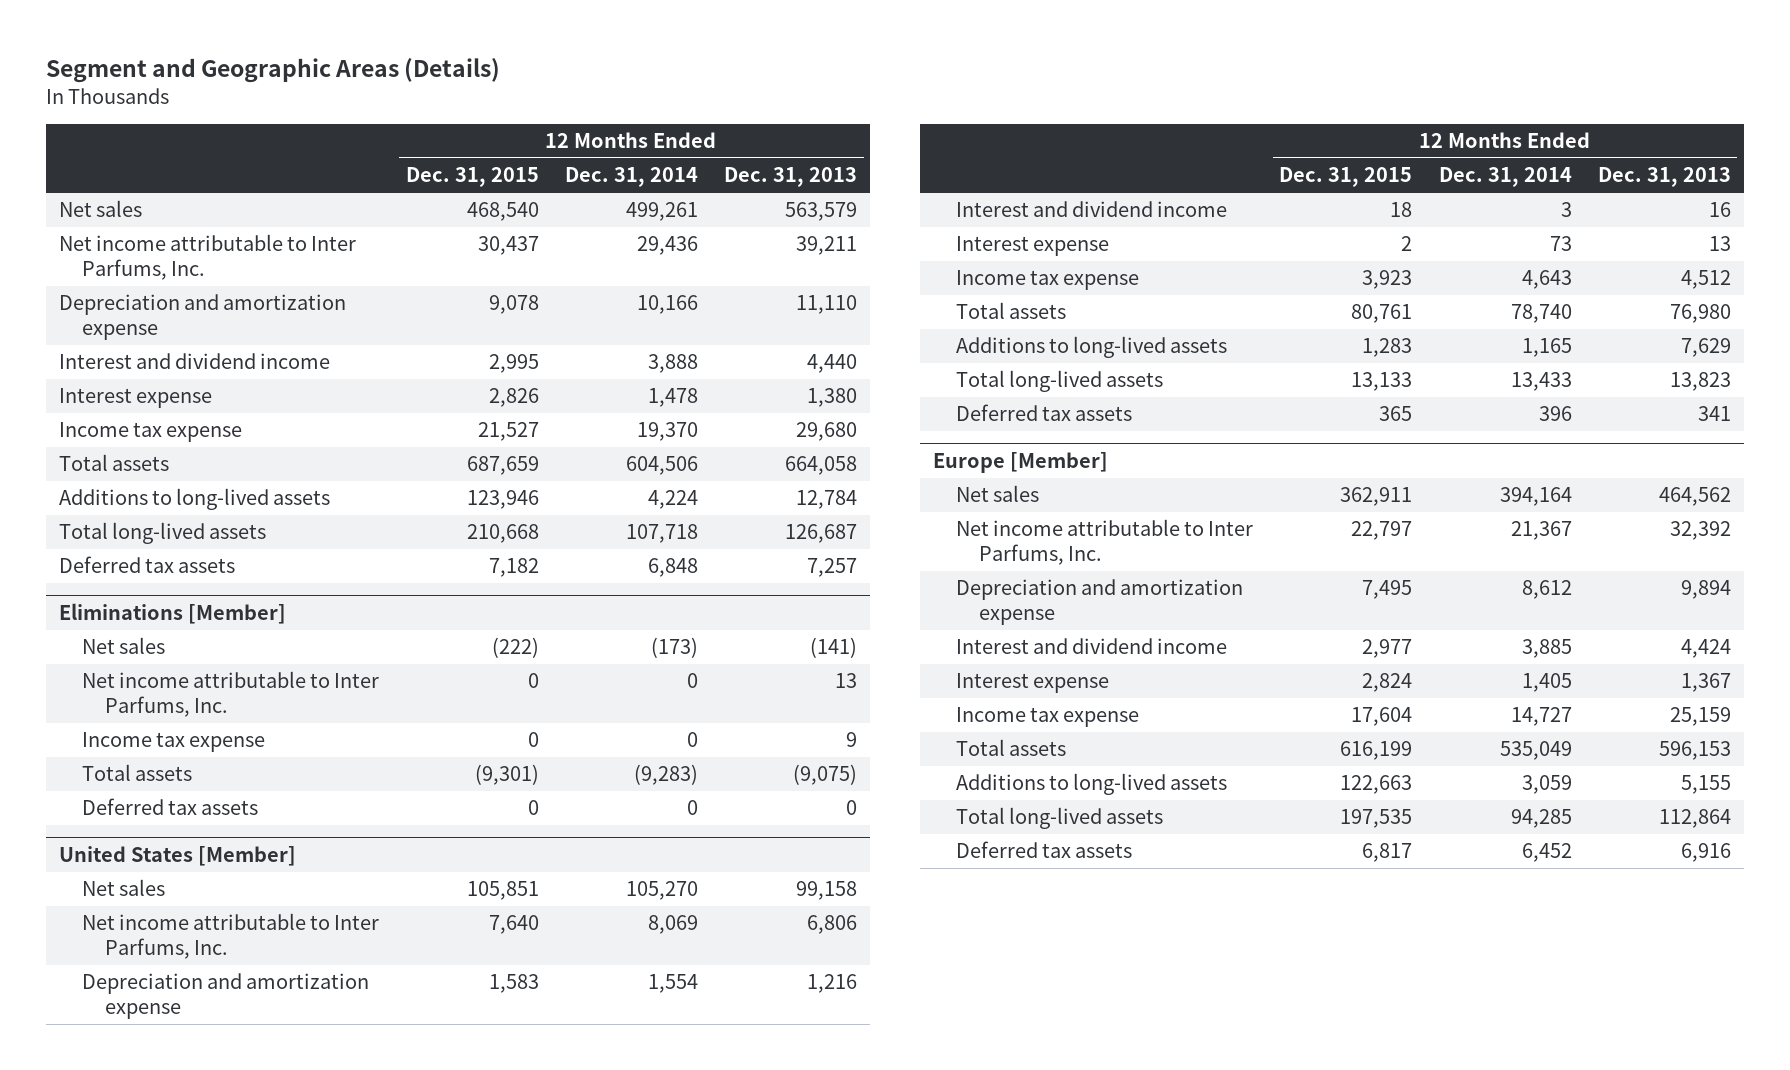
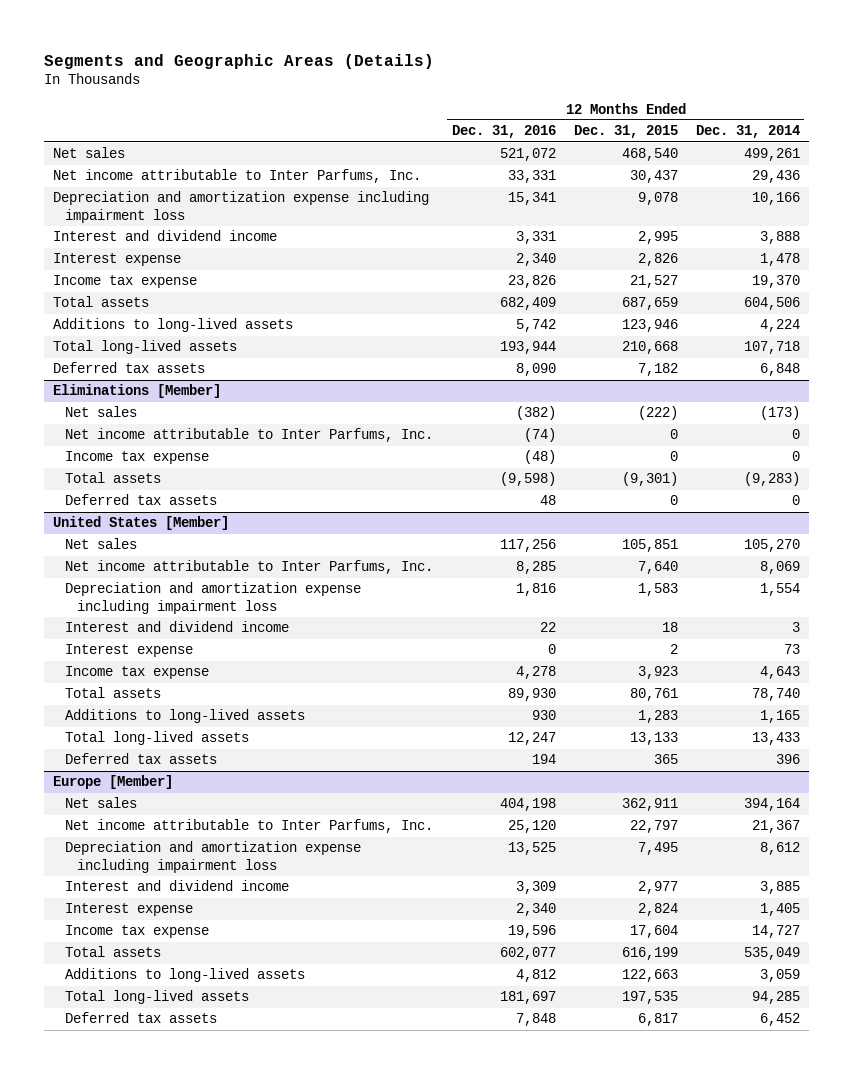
- Segment and Geographic Areas (Details)
+ Segments and Geographic Areas (Details)
- | 12 Months Ended Dec. 31, 2015 | 12 Months Ended Dec. 31, 2014 | 12 Months Ended Dec. 31, 2013
+ | 12 Months Ended Dec. 31, 2016 | 12 Months Ended Dec. 31, 2015 | 12 Months Ended Dec. 31, 2014
- Depreciation and amortization expense | 9,078 | 10,166 | 11,110
+ Depreciation and amortization expense including impairment loss | 15,341 | 9,078 | 10,166
@ United States [Member]
- Depreciation and amortization expense | 1,583 | 1,554 | 1,216
+ Depreciation and amortization expense including impairment loss | 1,816 | 1,583 | 1,554
@ Europe [Member]
- Depreciation and amortization expense | 7,495 | 8,612 | 9,894
+ Depreciation and amortization expense including impairment loss | 13,525 | 7,495 | 8,612

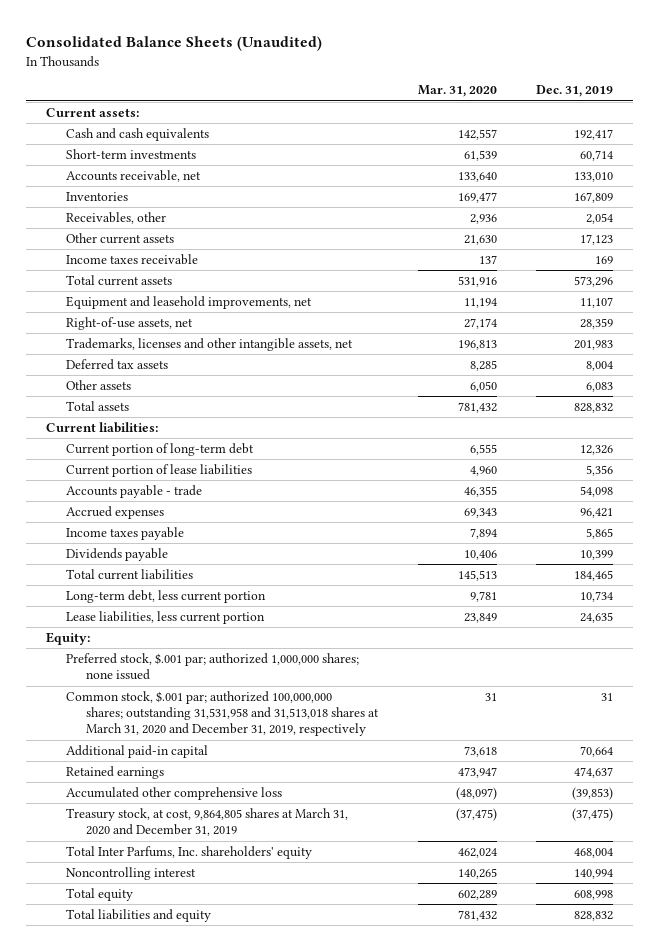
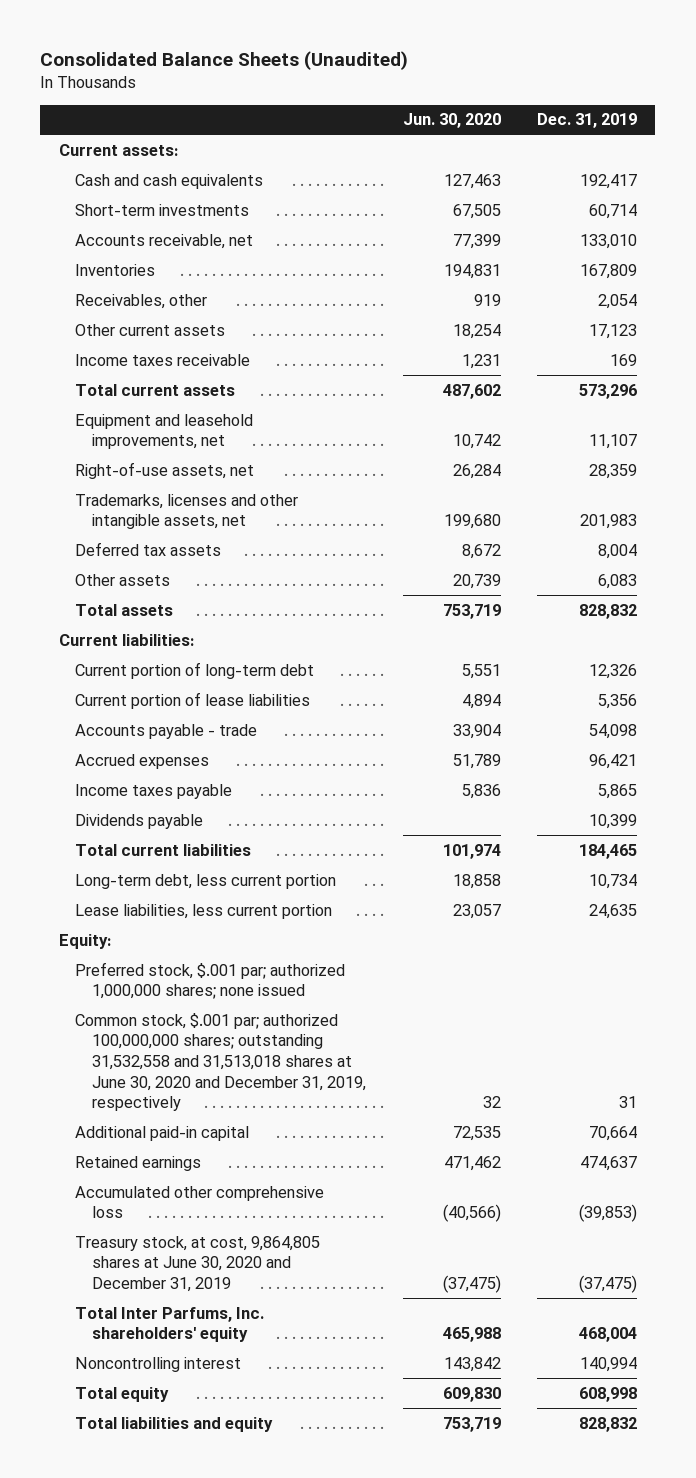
- | Mar. 31, 2020 | Dec. 31, 2019
+ | Jun. 30, 2020 | Dec. 31, 2019
- Common stock, $.001 par; authorized 100,000,000 shares; outstanding 31,531,958 and 31,513,018 shares at March 31, 2020 and December 31, 2019, respectively | 31 | 31
+ Common stock, $.001 par; authorized 100,000,000 shares; outstanding 31,532,558 and 31,513,018 shares at June 30, 2020 and December 31, 2019, respectively | 32 | 31
- Treasury stock, at cost, 9,864,805 shares at March 31, 2020 and December 31, 2019 | (37,475) | (37,475)
+ Treasury stock, at cost, 9,864,805 shares at June 30, 2020 and December 31, 2019 | (37,475) | (37,475)

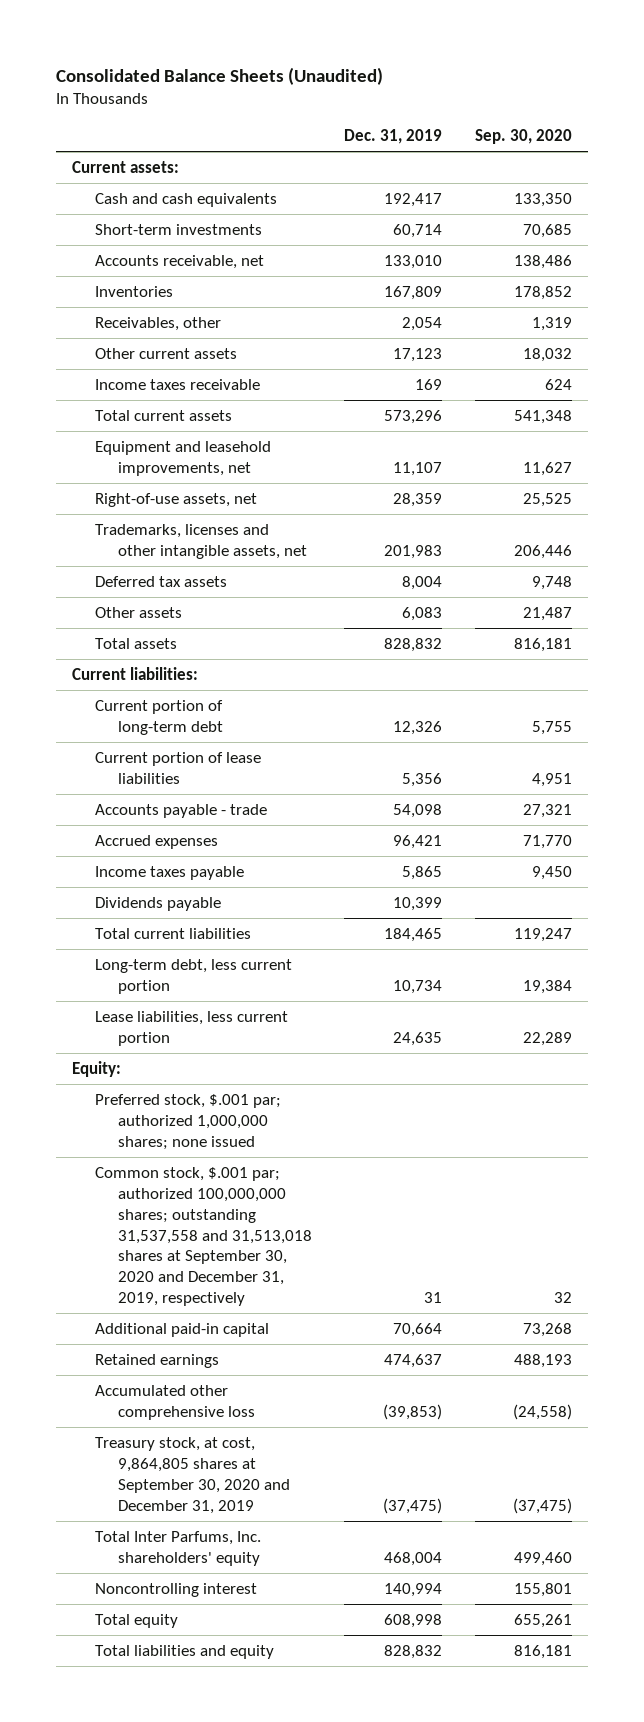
- | Jun. 30, 2020 | Dec. 31, 2019
+ | Dec. 31, 2019 | Sep. 30, 2020
- Common stock, $.001 par; authorized 100,000,000 shares; outstanding 31,532,558 and 31,513,018 shares at June 30, 2020 and December 31, 2019, respectively | 32 | 31
+ Common stock, $.001 par; authorized 100,000,000 shares; outstanding 31,537,558 and 31,513,018 shares at September 30, 2020 and December 31, 2019, respectively | 31 | 32
- Treasury stock, at cost, 9,864,805 shares at June 30, 2020 and December 31, 2019 | (37,475) | (37,475)
+ Treasury stock, at cost, 9,864,805 shares at September 30, 2020 and December 31, 2019 | (37,475) | (37,475)

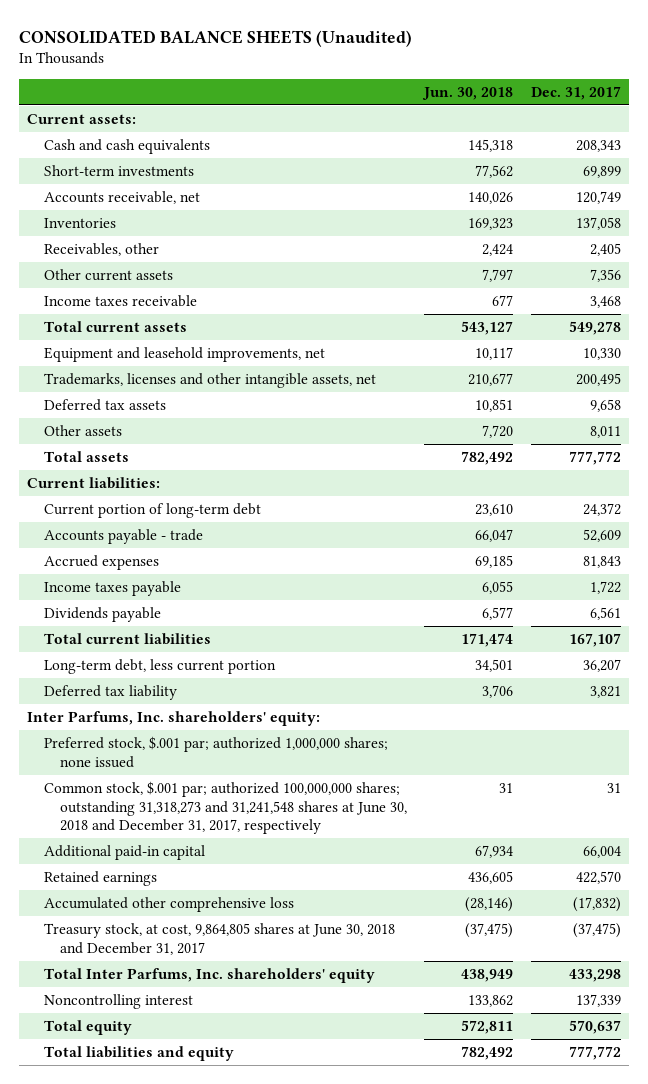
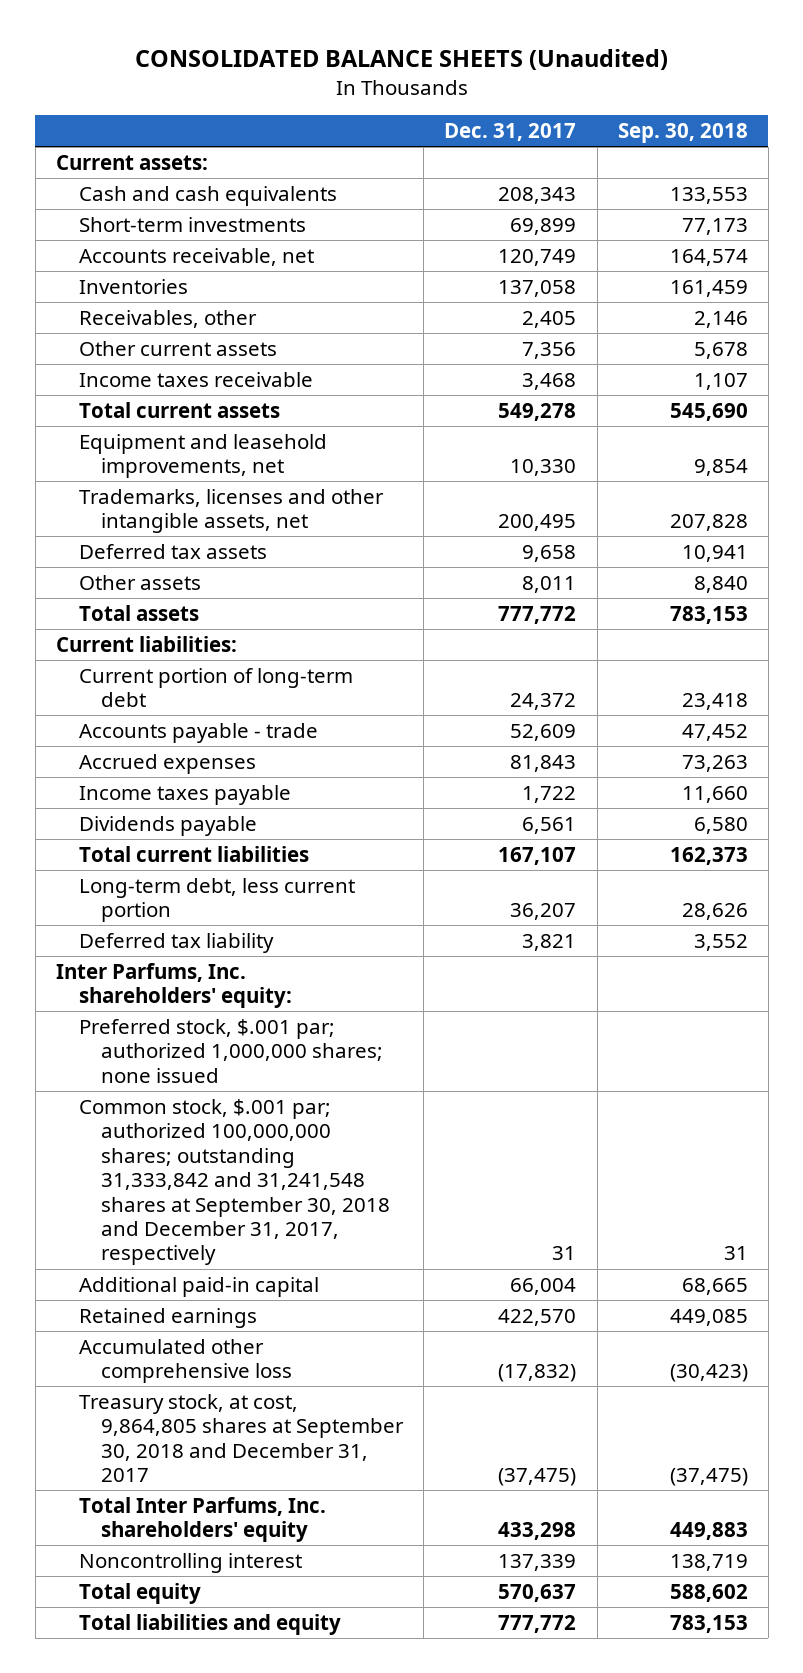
- | Jun. 30, 2018 | Dec. 31, 2017
+ | Dec. 31, 2017 | Sep. 30, 2018
- Common stock, $.001 par; authorized 100,000,000 shares; outstanding 31,318,273 and 31,241,548 shares at June 30, 2018 and December 31, 2017, respectively | 31 | 31
+ Common stock, $.001 par; authorized 100,000,000 shares; outstanding 31,333,842 and 31,241,548 shares at September 30, 2018 and December 31, 2017, respectively | 31 | 31
- Treasury stock, at cost, 9,864,805 shares at June 30, 2018 and December 31, 2017 | (37,475) | (37,475)
+ Treasury stock, at cost, 9,864,805 shares at September 30, 2018 and December 31, 2017 | (37,475) | (37,475)

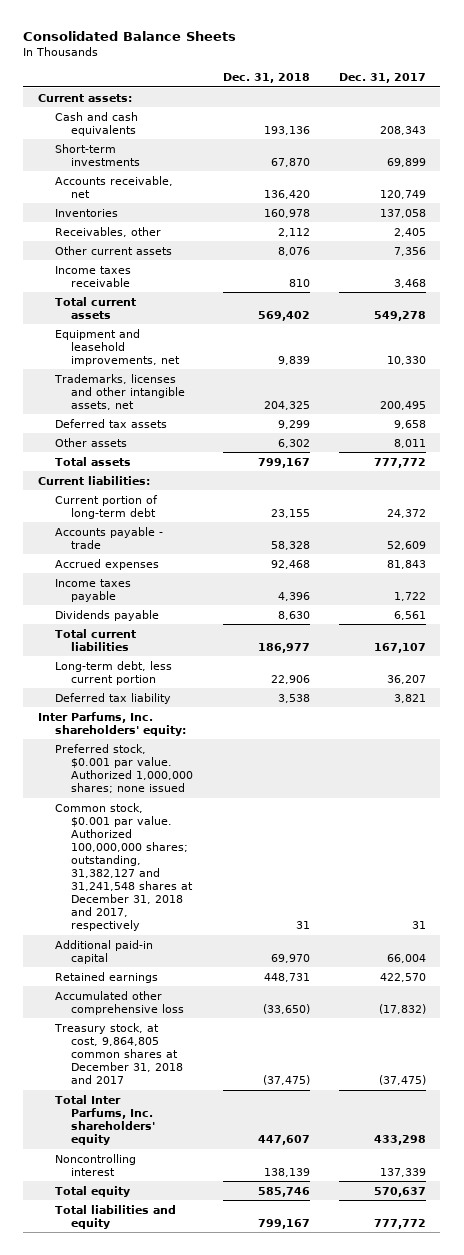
- CONSOLIDATED BALANCE SHEETS (Unaudited)
+ Consolidated Balance Sheets
- | Dec. 31, 2017 | Sep. 30, 2018
+ | Dec. 31, 2018 | Dec. 31, 2017
- Preferred stock, $.001 par; authorized 1,000,000 shares; none issued
- Common stock, $.001 par; authorized 100,000,000 shares; outstanding 31,333,842 and 31,241,548 shares at September 30, 2018 and December 31, 2017, respectively | 31 | 31
+ Preferred stock, $0.001 par value. Authorized 1,000,000 shares; none issued
+ Common stock, $0.001 par value. Authorized 100,000,000 shares; outstanding, 31,382,127 and 31,241,548 shares at December 31, 2018 and 2017, respectively | 31 | 31
- Treasury stock, at cost, 9,864,805 shares at September 30, 2018 and December 31, 2017 | (37,475) | (37,475)
+ Treasury stock, at cost, 9,864,805 common shares at December 31, 2018 and 2017 | (37,475) | (37,475)

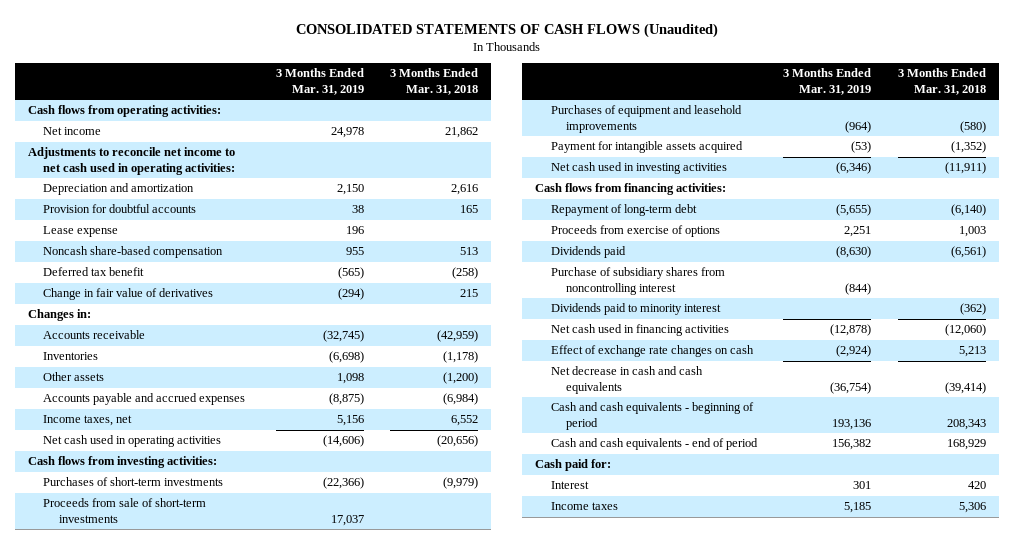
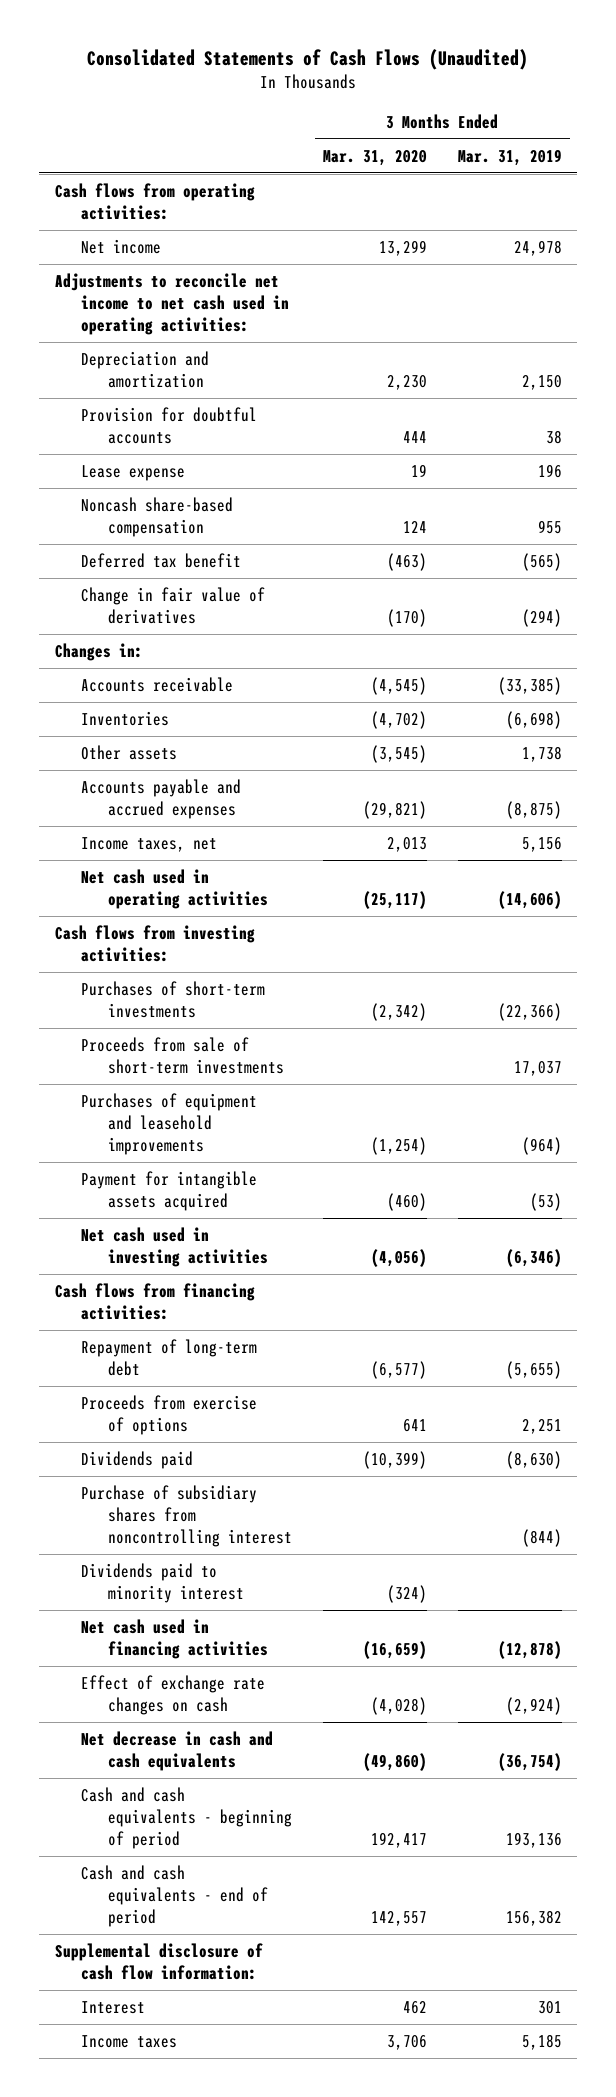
- CONSOLIDATED STATEMENTS OF CASH FLOWS (Unaudited)
+ Consolidated Statements of Cash Flows (Unaudited)
- | 3 Months Ended Mar. 31, 2019 | 3 Months Ended Mar. 31, 2018
+ | 3 Months Ended Mar. 31, 2020 | 3 Months Ended Mar. 31, 2019
- Accounts receivable | (32,745) | (42,959)
+ Accounts receivable | (4,545) | (33,385)
- Other assets | 1,098 | (1,200)
+ Other assets | (3,545) | 1,738
- Cash paid for:
+ Supplemental disclosure of cash flow information:

